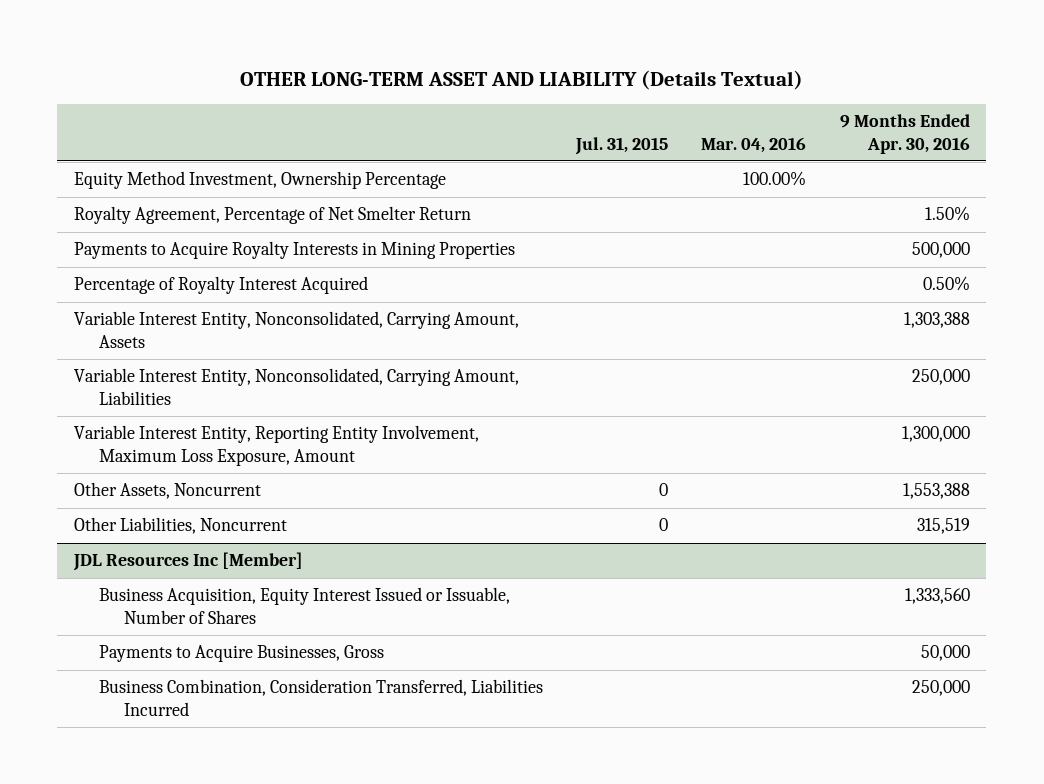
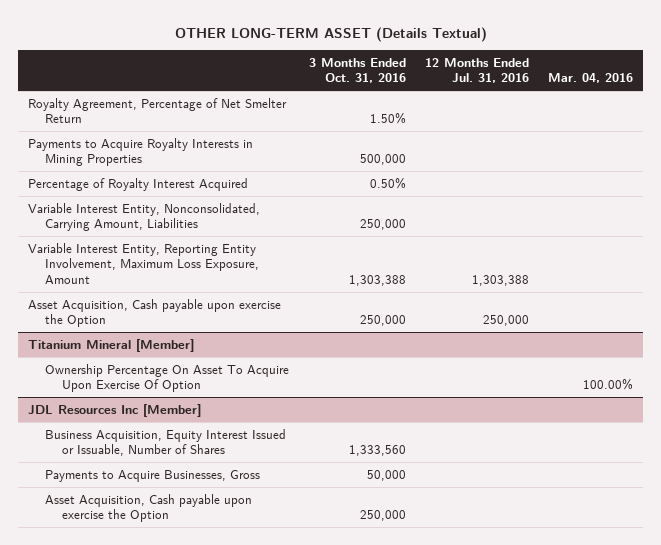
- OTHER LONG-TERM ASSET AND LIABILITY (Details Textual)
+ OTHER LONG-TERM ASSET (Details Textual)
- | Jul. 31, 2015 | Mar. 04, 2016 | 9 Months Ended Apr. 30, 2016
+ | 3 Months Ended Oct. 31, 2016 | 12 Months Ended Jul. 31, 2016 | Mar. 04, 2016
- Equity Method Investment, Ownership Percentage | | 100.00% |
- Variable Interest Entity, Nonconsolidated, Carrying Amount, Assets | | | 1,303,388
- Other Assets, Noncurrent | 0 | | 1,553,388
- Other Liabilities, Noncurrent | 0 | | 315,519
+ Asset Acquisition, Cash payable upon exercise the Option | 250,000 | 250,000 |
+ Titanium Mineral [Member]
+ Ownership Percentage On Asset To Acquire Upon Exercise Of Option | | | 100.00%
@ JDL Resources Inc [Member]
- Business Combination, Consideration Transferred, Liabilities Incurred | | | 250,000
+ Asset Acquisition, Cash payable upon exercise the Option | 250,000 | |

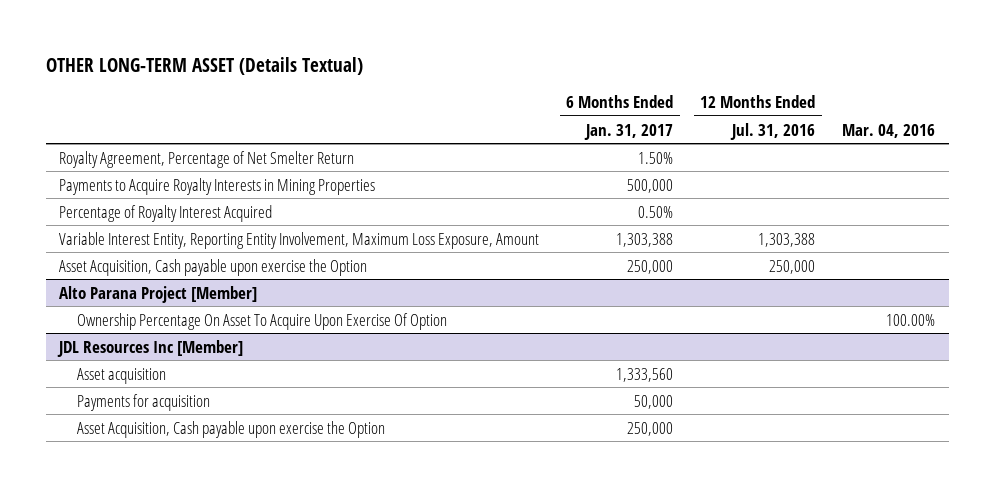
- | 3 Months Ended Oct. 31, 2016 | 12 Months Ended Jul. 31, 2016 | Mar. 04, 2016
+ | 6 Months Ended Jan. 31, 2017 | 12 Months Ended Jul. 31, 2016 | Mar. 04, 2016
- Variable Interest Entity, Nonconsolidated, Carrying Amount, Liabilities | 250,000 | |
- Titanium Mineral [Member]
+ Alto Parana Project [Member]
@ JDL Resources Inc [Member]
- Business Acquisition, Equity Interest Issued or Issuable, Number of Shares | 1,333,560 | |
- Payments to Acquire Businesses, Gross | 50,000 | |
+ Asset acquisition | 1,333,560 | |
+ Payments for acquisition | 50,000 | |

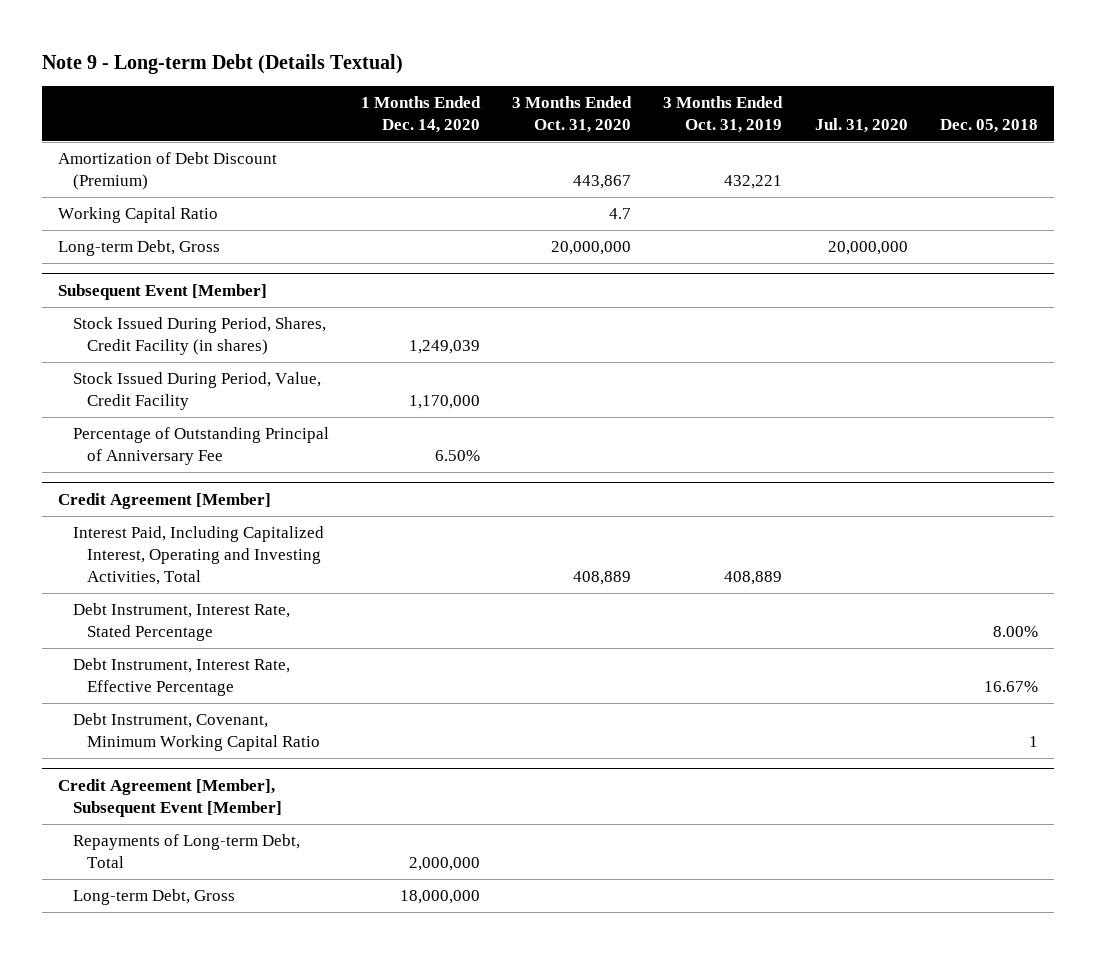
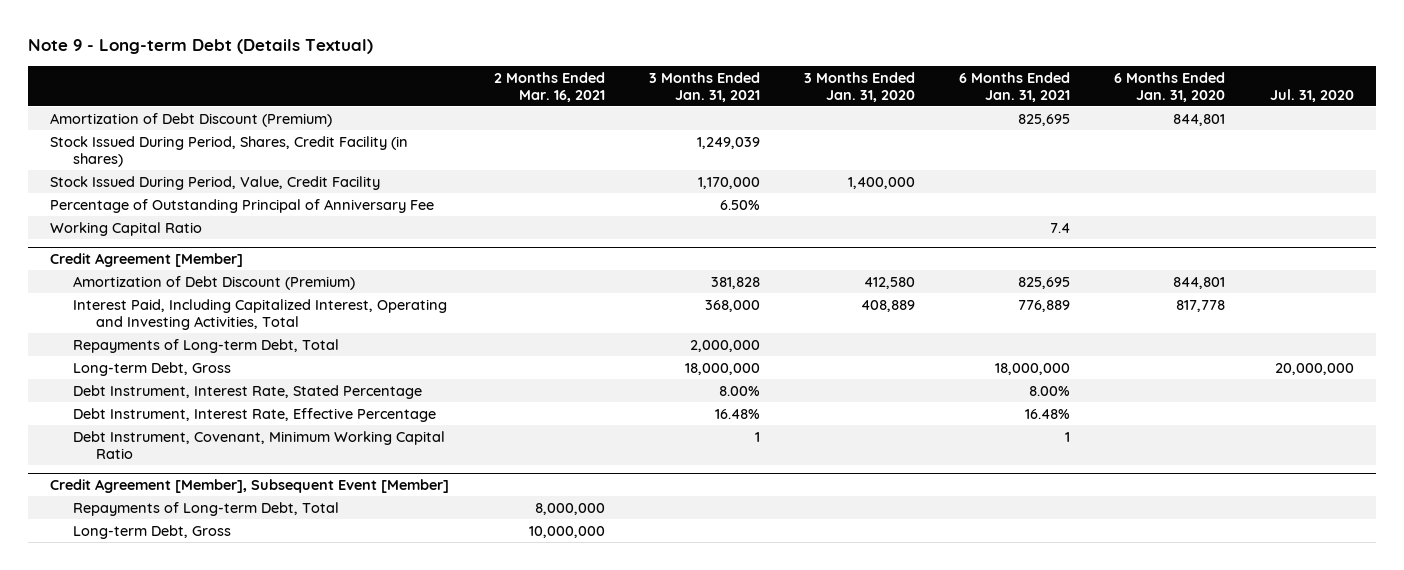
- | 1 Months Ended Dec. 14, 2020 | 3 Months Ended Oct. 31, 2020 | 3 Months Ended Oct. 31, 2019 | Jul. 31, 2020 | Dec. 05, 2018
+ | 2 Months Ended Mar. 16, 2021 | 3 Months Ended Jan. 31, 2021 | 3 Months Ended Jan. 31, 2020 | 6 Months Ended Jan. 31, 2021 | 6 Months Ended Jan. 31, 2020 | Jul. 31, 2020
+ Stock Issued During Period, Shares, Credit Facility (in shares) | | 1,249,039 | | | |
+ Stock Issued During Period, Value, Credit Facility | | 1,170,000 | 1,400,000 | | |
+ Percentage of Outstanding Principal of Anniversary Fee | | 6.50% | | | |
- Long-term Debt, Gross | | 20,000,000 | | 20,000,000 |
- Subsequent Event [Member]
- Stock Issued During Period, Shares, Credit Facility (in shares) | 1,249,039 | | | |
- Stock Issued During Period, Value, Credit Facility | 1,170,000 | | | |
- Percentage of Outstanding Principal of Anniversary Fee | 6.50% | | | |
@ Credit Agreement [Member]
+ Amortization of Debt Discount (Premium) | | 381,828 | 412,580 | 825,695 | 844,801 |
+ Repayments of Long-term Debt, Total | | 2,000,000 | | | |
+ Long-term Debt, Gross | | 18,000,000 | | 18,000,000 | | 20,000,000

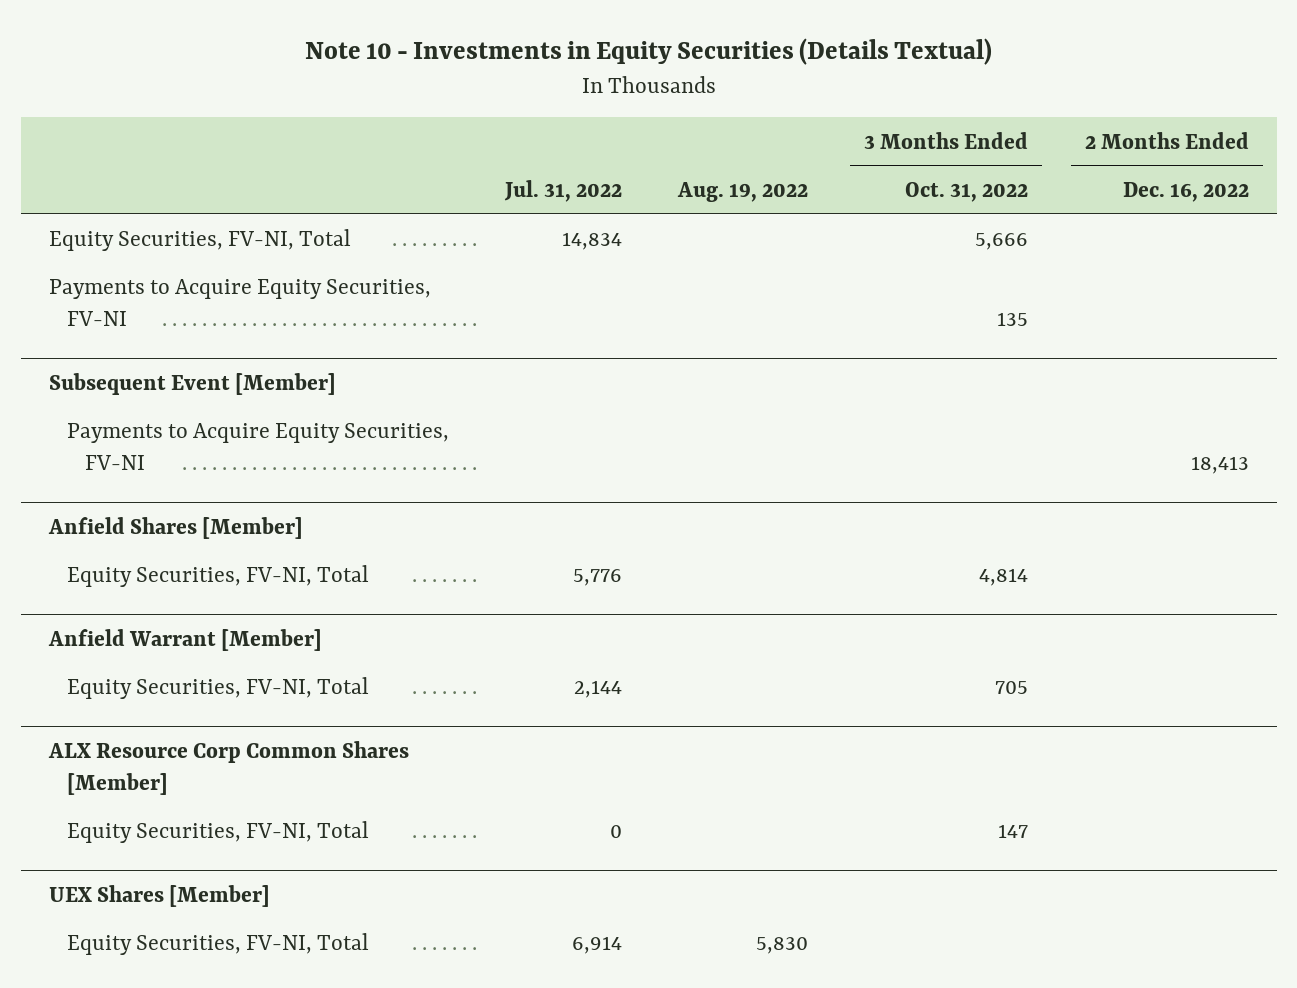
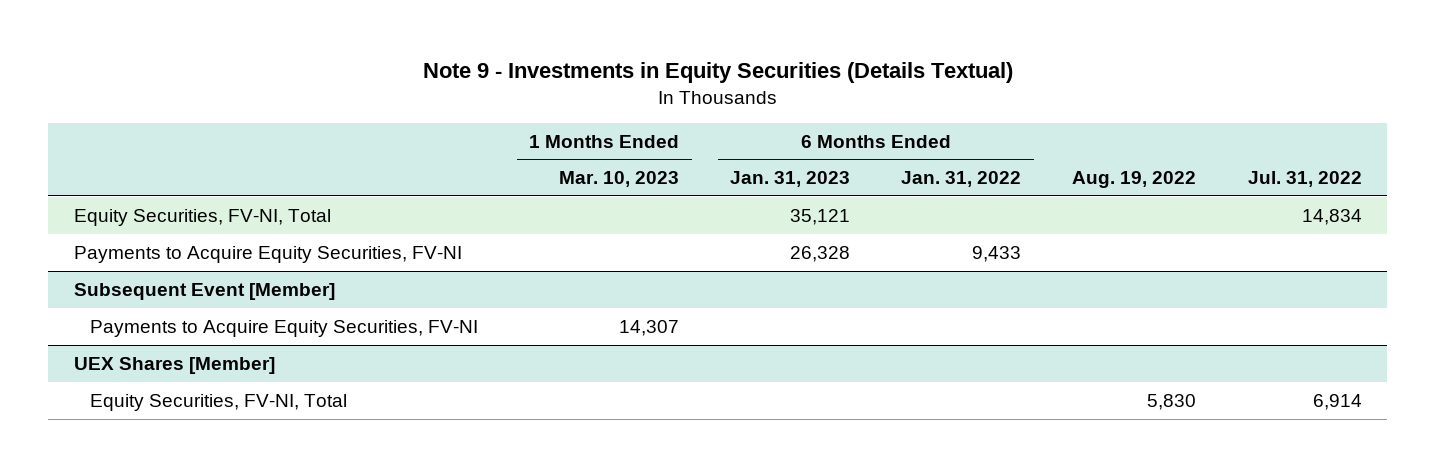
- Note 10 - Investments in Equity Securities (Details Textual)
+ Note 9 - Investments in Equity Securities (Details Textual)
- | Jul. 31, 2022 | Aug. 19, 2022 | 3 Months Ended Oct. 31, 2022 | 2 Months Ended Dec. 16, 2022
+ | 1 Months Ended Mar. 10, 2023 | 6 Months Ended Jan. 31, 2023 | 6 Months Ended Jan. 31, 2022 | Aug. 19, 2022 | Jul. 31, 2022
- Anfield Shares [Member]
- Equity Securities, FV-NI, Total | 5,776 | | 4,814 |
- Anfield Warrant [Member]
- Equity Securities, FV-NI, Total | 2,144 | | 705 |
- ALX Resource Corp Common Shares [Member]
- Equity Securities, FV-NI, Total | 0 | | 147 |

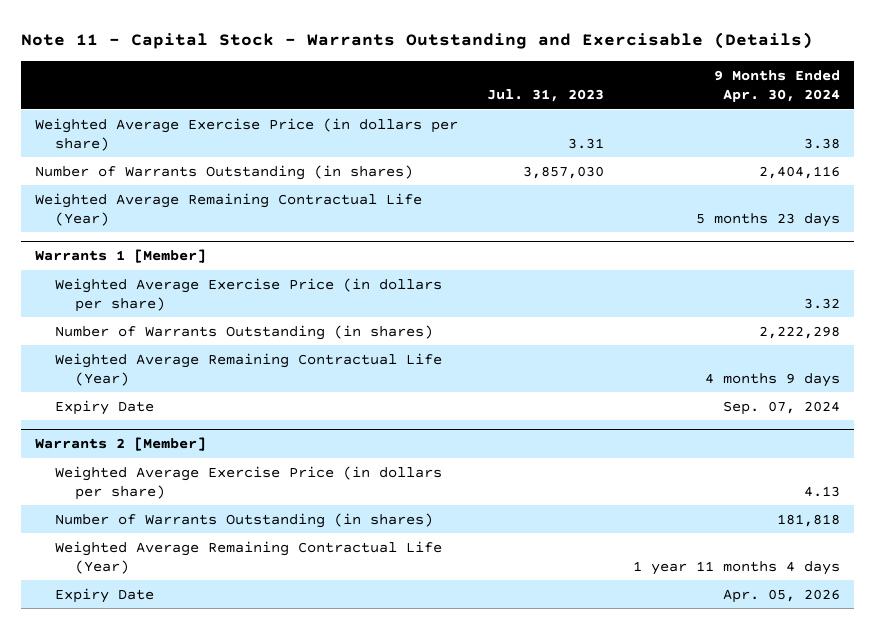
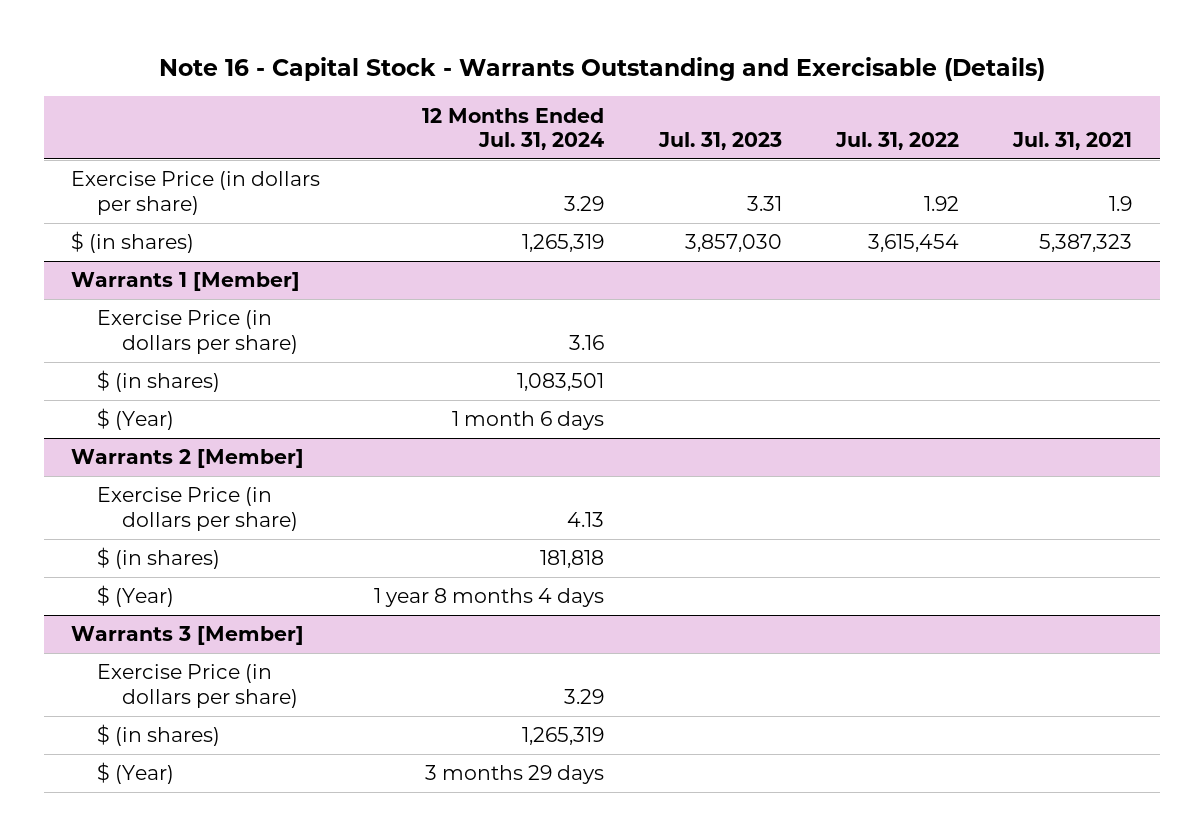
- Note 11 - Capital Stock - Warrants Outstanding and Exercisable (Details)
+ Note 16 - Capital Stock - Warrants Outstanding and Exercisable (Details)
- | Jul. 31, 2023 | 9 Months Ended Apr. 30, 2024
+ | 12 Months Ended Jul. 31, 2024 | Jul. 31, 2023 | Jul. 31, 2022 | Jul. 31, 2021
- Weighted Average Exercise Price (in dollars per share) | 3.31 | 3.38
- Number of Warrants Outstanding (in shares) | 3,857,030 | 2,404,116
- Weighted Average Remaining Contractual Life (Year) | | 5 months 23 days
+ Exercise Price (in dollars per share) | 3.29 | 3.31 | 1.92 | 1.9
+ $ (in shares) | 1,265,319 | 3,857,030 | 3,615,454 | 5,387,323
@ Warrants 1 [Member]
- Weighted Average Exercise Price (in dollars per share) | | 3.32
- Number of Warrants Outstanding (in shares) | | 2,222,298
- Weighted Average Remaining Contractual Life (Year) | | 4 months 9 days
- Expiry Date | | Sep. 07, 2024
+ Exercise Price (in dollars per share) | 3.16 | | |
+ $ (in shares) | 1,083,501 | | |
+ $ (Year) | 1 month 6 days | | |
@ Warrants 2 [Member]
- Weighted Average Exercise Price (in dollars per share) | | 4.13
- Number of Warrants Outstanding (in shares) | | 181,818
- Weighted Average Remaining Contractual Life (Year) | | 1 year 11 months 4 days
- Expiry Date | | Apr. 05, 2026
+ Exercise Price (in dollars per share) | 4.13 | | |
+ $ (in shares) | 181,818 | | |
+ $ (Year) | 1 year 8 months 4 days | | |
+ Warrants 3 [Member]
+ Exercise Price (in dollars per share) | 3.29 | | |
+ $ (in shares) | 1,265,319 | | |
+ $ (Year) | 3 months 29 days | | |

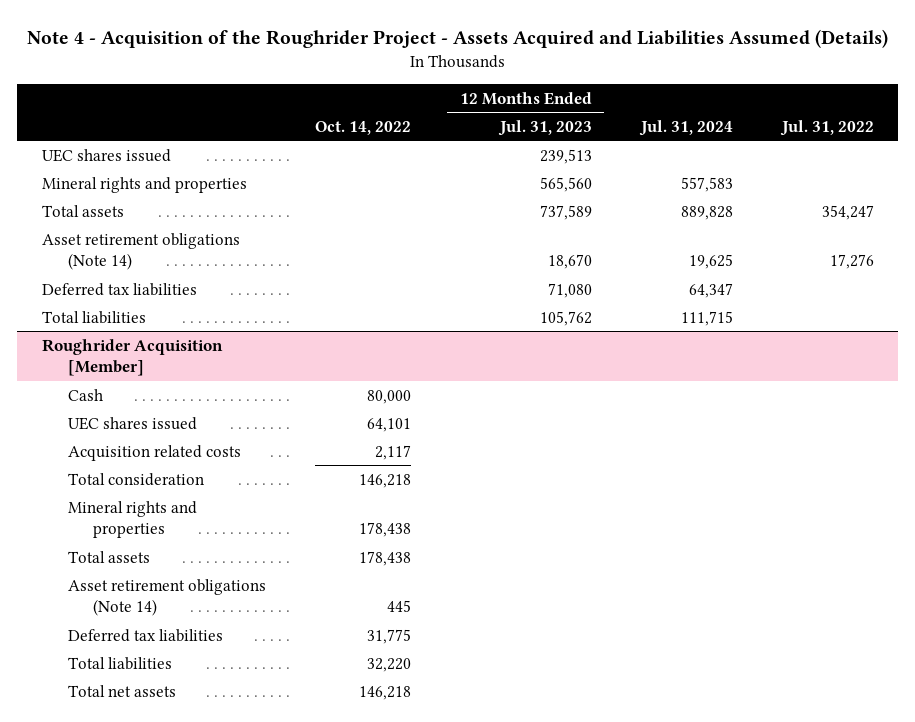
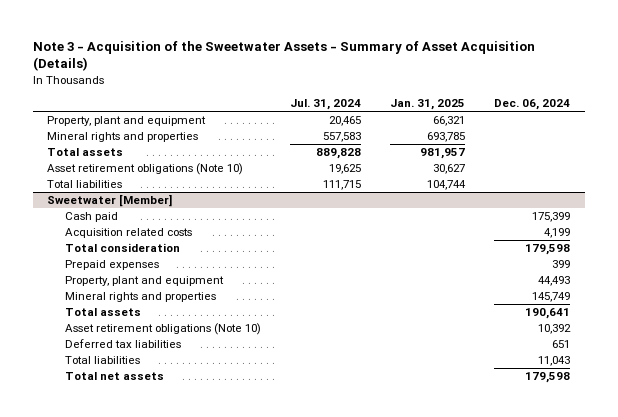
- Note 4 - Acquisition of the Roughrider Project - Assets Acquired and Liabilities Assumed (Details)
+ Note 3 - Acquisition of the Sweetwater Assets - Summary of Asset Acquisition (Details)
- | Oct. 14, 2022 | 12 Months Ended Jul. 31, 2023 | Jul. 31, 2024 | Jul. 31, 2022
+ | Jul. 31, 2024 | Jan. 31, 2025 | Dec. 06, 2024
- UEC shares issued | | 239,513 | |
+ Property, plant and equipment | 20,465 | 66,321 |
- Asset retirement obligations (Note 14) | | 18,670 | 19,625 | 17,276
- Deferred tax liabilities | | 71,080 | 64,347 |
+ Asset retirement obligations (Note 10) | 19,625 | 30,627 |
- Roughrider Acquisition [Member]
- Cash | 80,000 | | |
- UEC shares issued | 64,101 | | |
- Acquisition related costs | 2,117 | | |
- Total consideration | 146,218 | | |
- Mineral rights and properties | 178,438 | | |
- Total assets | 178,438 | | |
- Asset retirement obligations (Note 14) | 445 | | |
- Deferred tax liabilities | 31,775 | | |
- Total liabilities | 32,220 | | |
- Total net assets | 146,218 | | |
+ Sweetwater [Member]
+ Cash paid | | | 175,399
+ Acquisition related costs | | | 4,199
+ Total consideration | | | 179,598
+ Prepaid expenses | | | 399
+ Property, plant and equipment | | | 44,493
+ Mineral rights and properties | | | 145,749
+ Total assets | | | 190,641
+ Asset retirement obligations (Note 10) | | | 10,392
+ Deferred tax liabilities | | | 651
+ Total liabilities | | | 11,043
+ Total net assets | | | 179,598

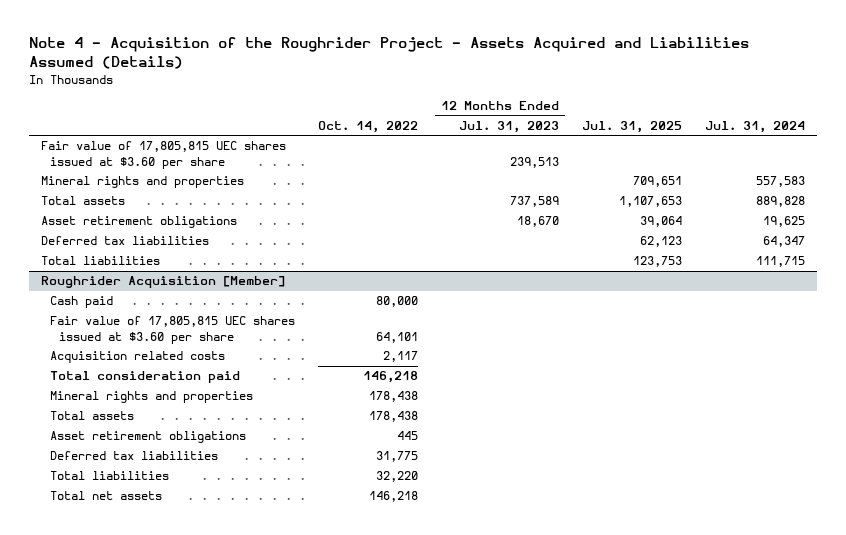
- Note 3 - Acquisition of the Sweetwater Assets - Summary of Asset Acquisition (Details)
+ Note 4 - Acquisition of the Roughrider Project - Assets Acquired and Liabilities Assumed (Details)
- | Jul. 31, 2024 | Jan. 31, 2025 | Dec. 06, 2024
+ | Oct. 14, 2022 | 12 Months Ended Jul. 31, 2023 | Jul. 31, 2025 | Jul. 31, 2024
- Property, plant and equipment | 20,465 | 66,321 |
+ Fair value of 17,805,815 UEC shares issued at $3.60 per share | | 239,513 | |
- Asset retirement obligations (Note 10) | 19,625 | 30,627 |
+ Asset retirement obligations | | 18,670 | 39,064 | 19,625
+ Deferred tax liabilities | | | 62,123 | 64,347
- Sweetwater [Member]
- Cash paid | | | 175,399
- Acquisition related costs | | | 4,199
- Total consideration | | | 179,598
- Prepaid expenses | | | 399
- Property, plant and equipment | | | 44,493
- Mineral rights and properties | | | 145,749
- Total assets | | | 190,641
- Asset retirement obligations (Note 10) | | | 10,392
- Deferred tax liabilities | | | 651
- Total liabilities | | | 11,043
- Total net assets | | | 179,598
+ Roughrider Acquisition [Member]
+ Cash paid | 80,000 | | |
+ Fair value of 17,805,815 UEC shares issued at $3.60 per share | 64,101 | | |
+ Acquisition related costs | 2,117 | | |
+ Total consideration paid | 146,218 | | |
+ Mineral rights and properties | 178,438 | | |
+ Total assets | 178,438 | | |
+ Asset retirement obligations | 445 | | |
+ Deferred tax liabilities | 31,775 | | |
+ Total liabilities | 32,220 | | |
+ Total net assets | 146,218 | | |

